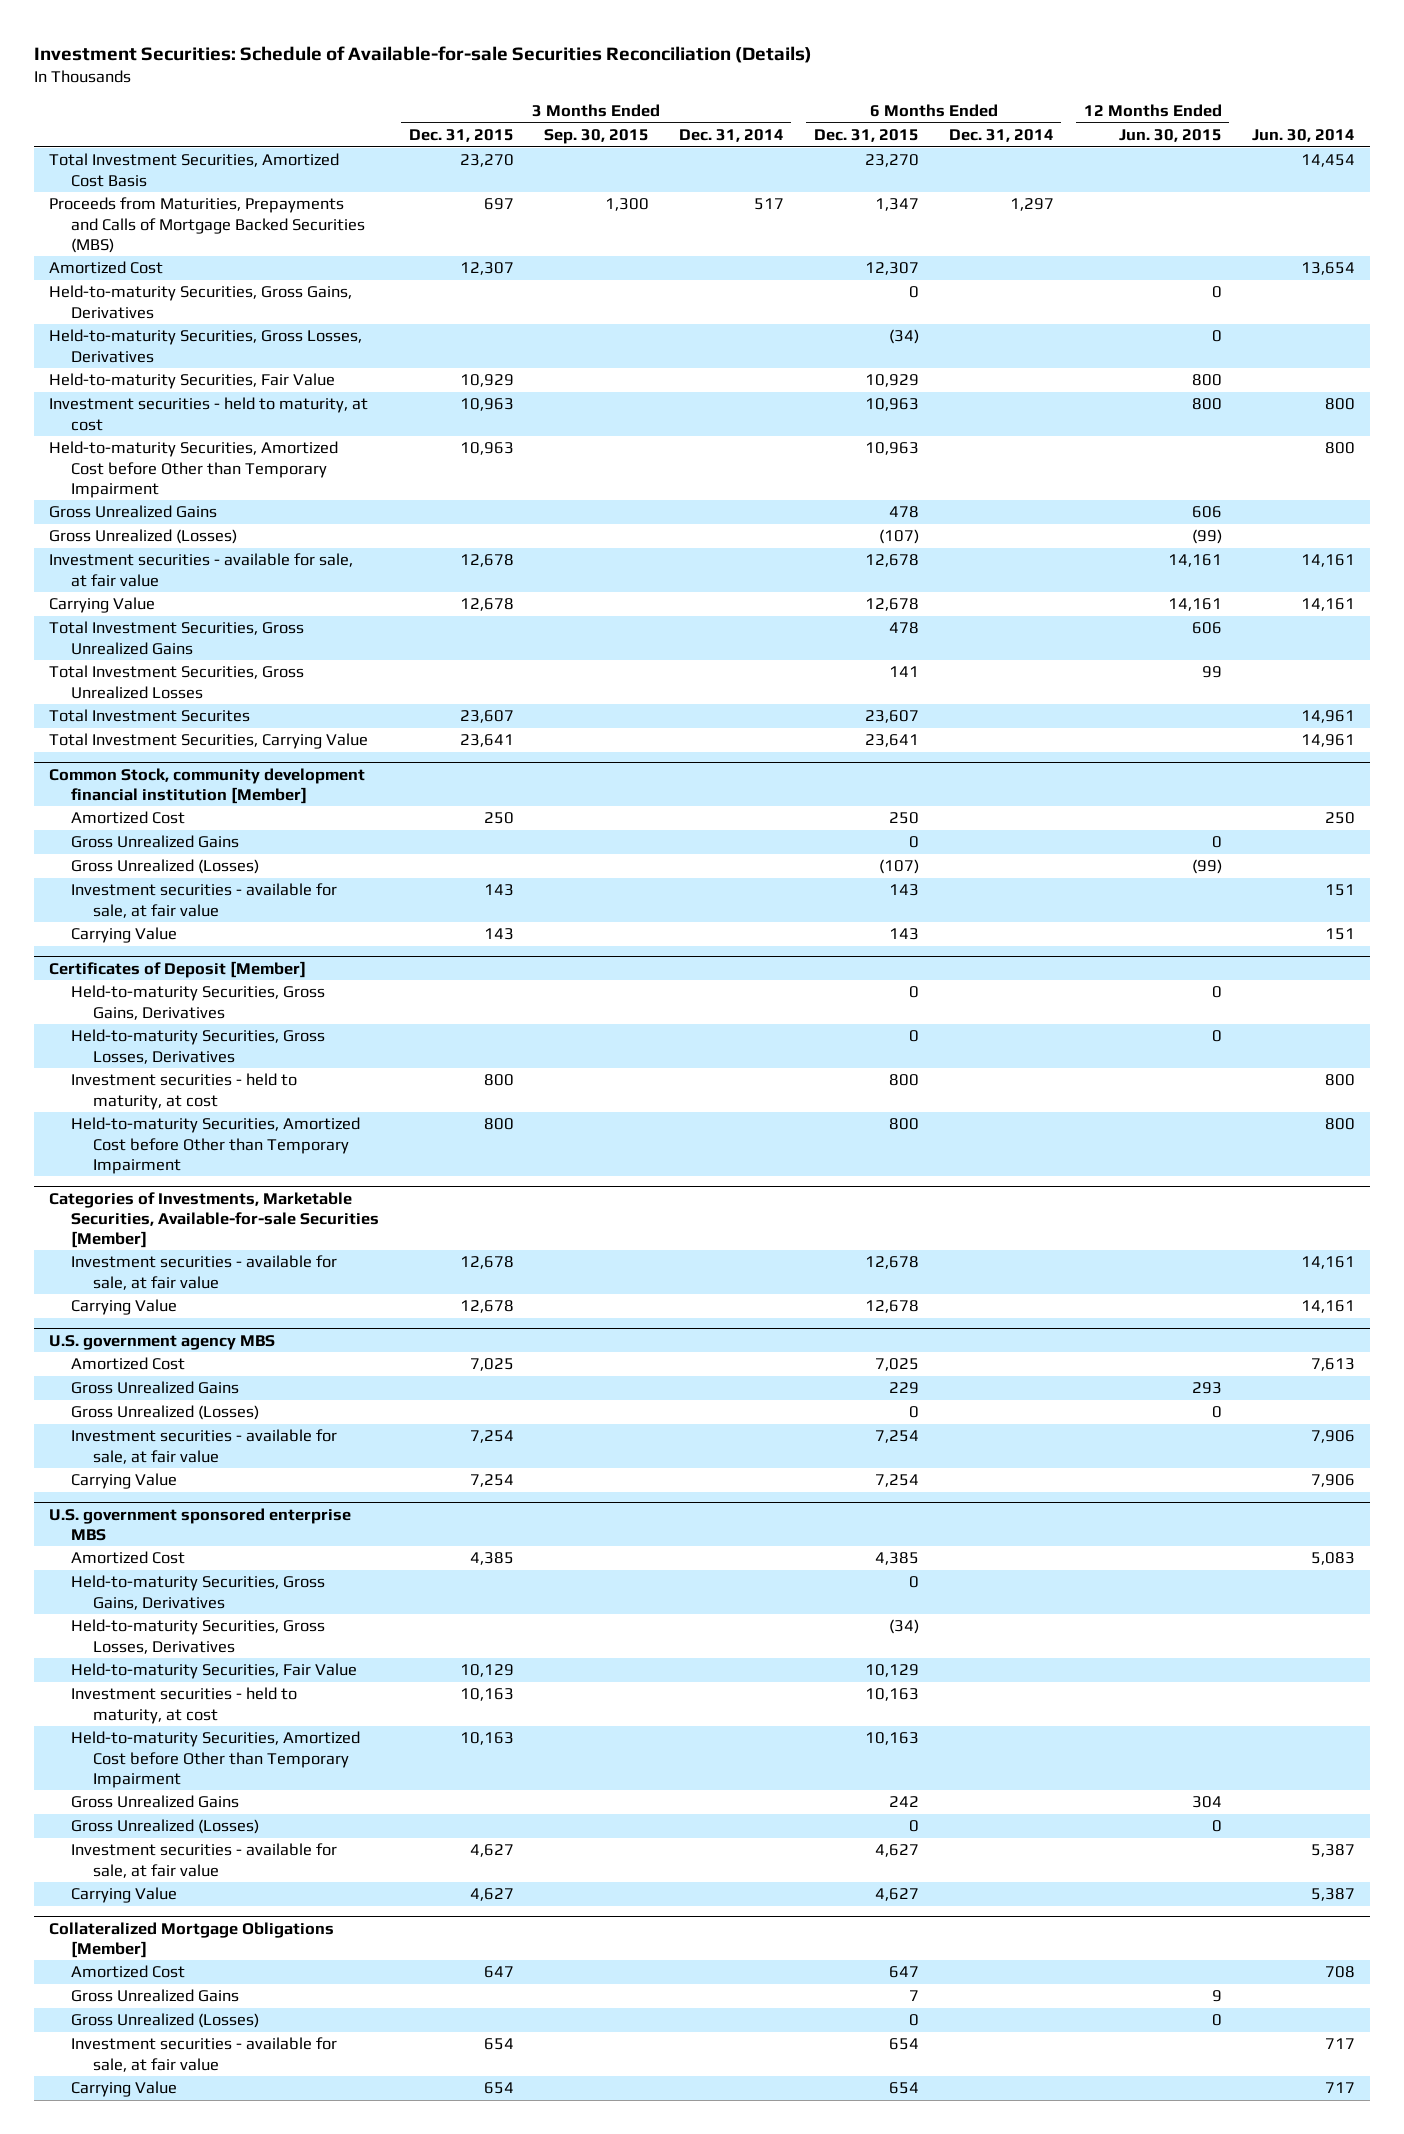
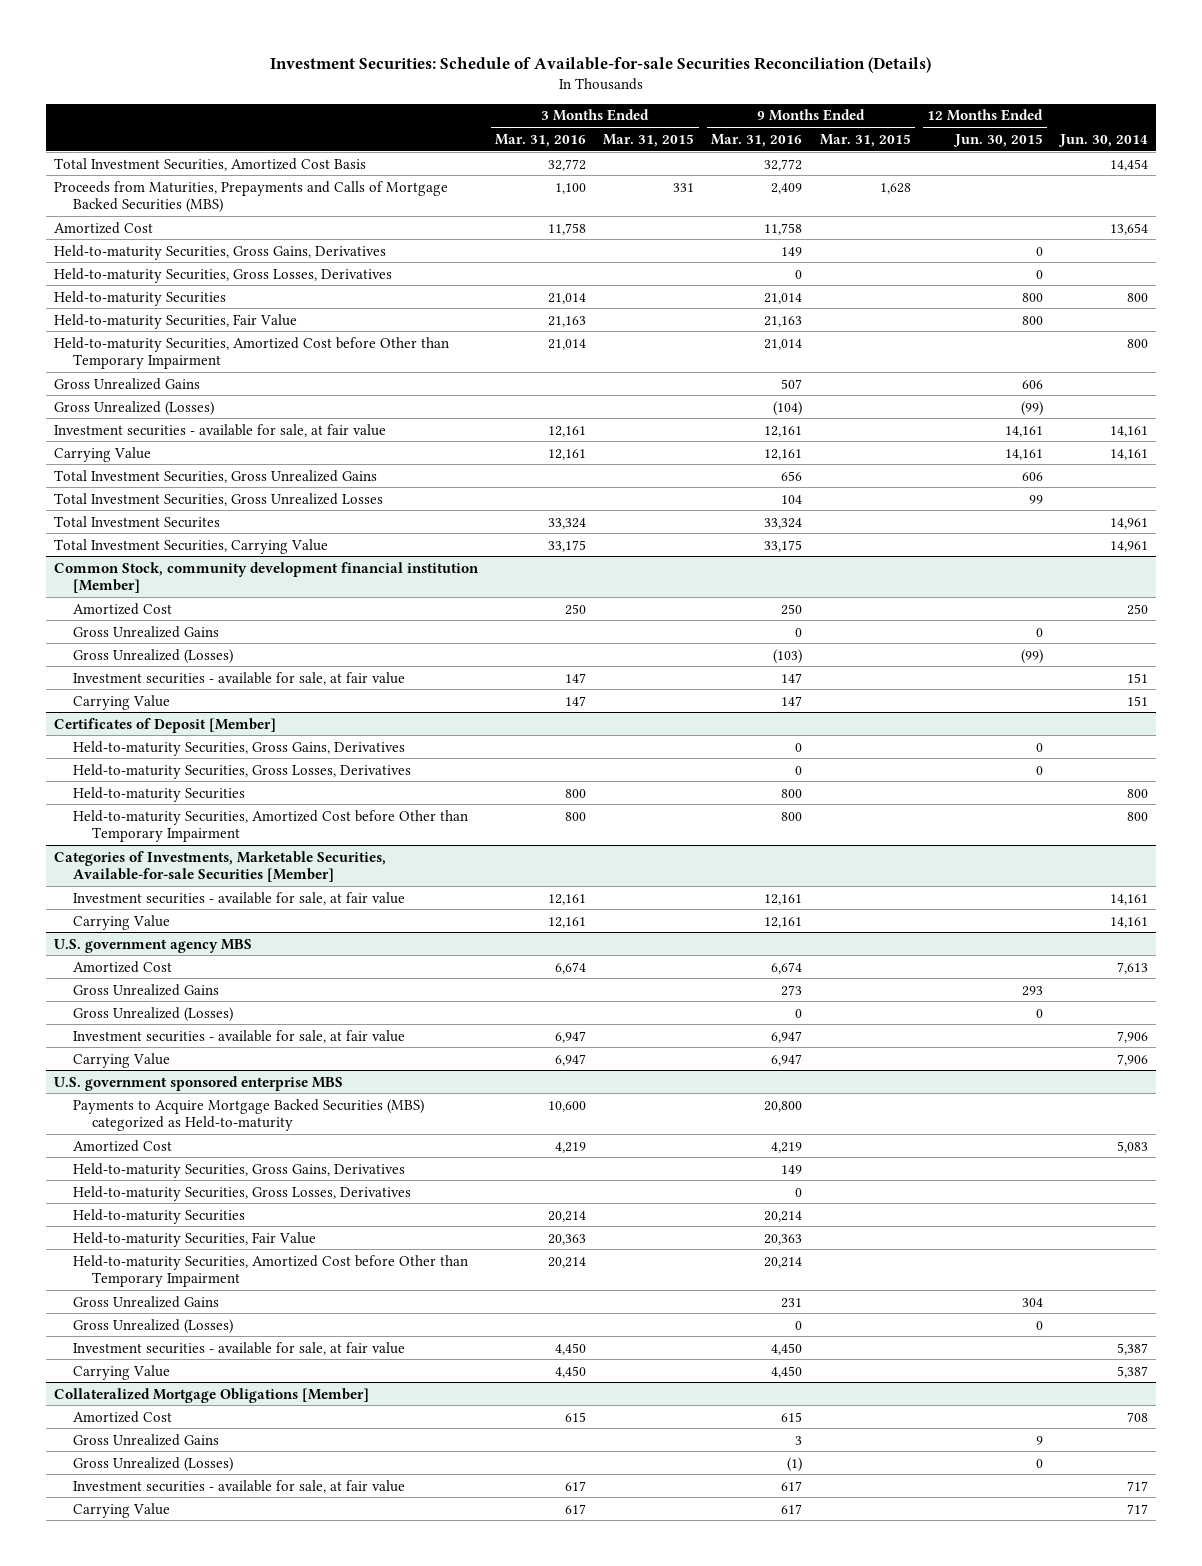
- | 3 Months Ended Dec. 31, 2015 | 3 Months Ended Sep. 30, 2015 | 3 Months Ended Dec. 31, 2014 | 6 Months Ended Dec. 31, 2015 | 6 Months Ended Dec. 31, 2014 | 12 Months Ended Jun. 30, 2015 | Jun. 30, 2014
+ | 3 Months Ended Mar. 31, 2016 | 3 Months Ended Mar. 31, 2015 | 9 Months Ended Mar. 31, 2016 | 9 Months Ended Mar. 31, 2015 | 12 Months Ended Jun. 30, 2015 | Jun. 30, 2014
+ Held-to-maturity Securities | 21,014 | | 21,014 | | 800 | 800
- Investment securities - held to maturity, at cost | 10,963 | | | 10,963 | | 800 | 800
@ Certificates of Deposit [Member]
- Investment securities - held to maturity, at cost | 800 | | | 800 | | | 800
+ Held-to-maturity Securities | 800 | | 800 | | | 800
@ U.S. government sponsored enterprise MBS
+ Payments to Acquire Mortgage Backed Securities (MBS) categorized as Held-to-maturity | 10,600 | | 20,800 | | |
+ Held-to-maturity Securities | 20,214 | | 20,214 | | |
- Investment securities - held to maturity, at cost | 10,163 | | | 10,163 | | |

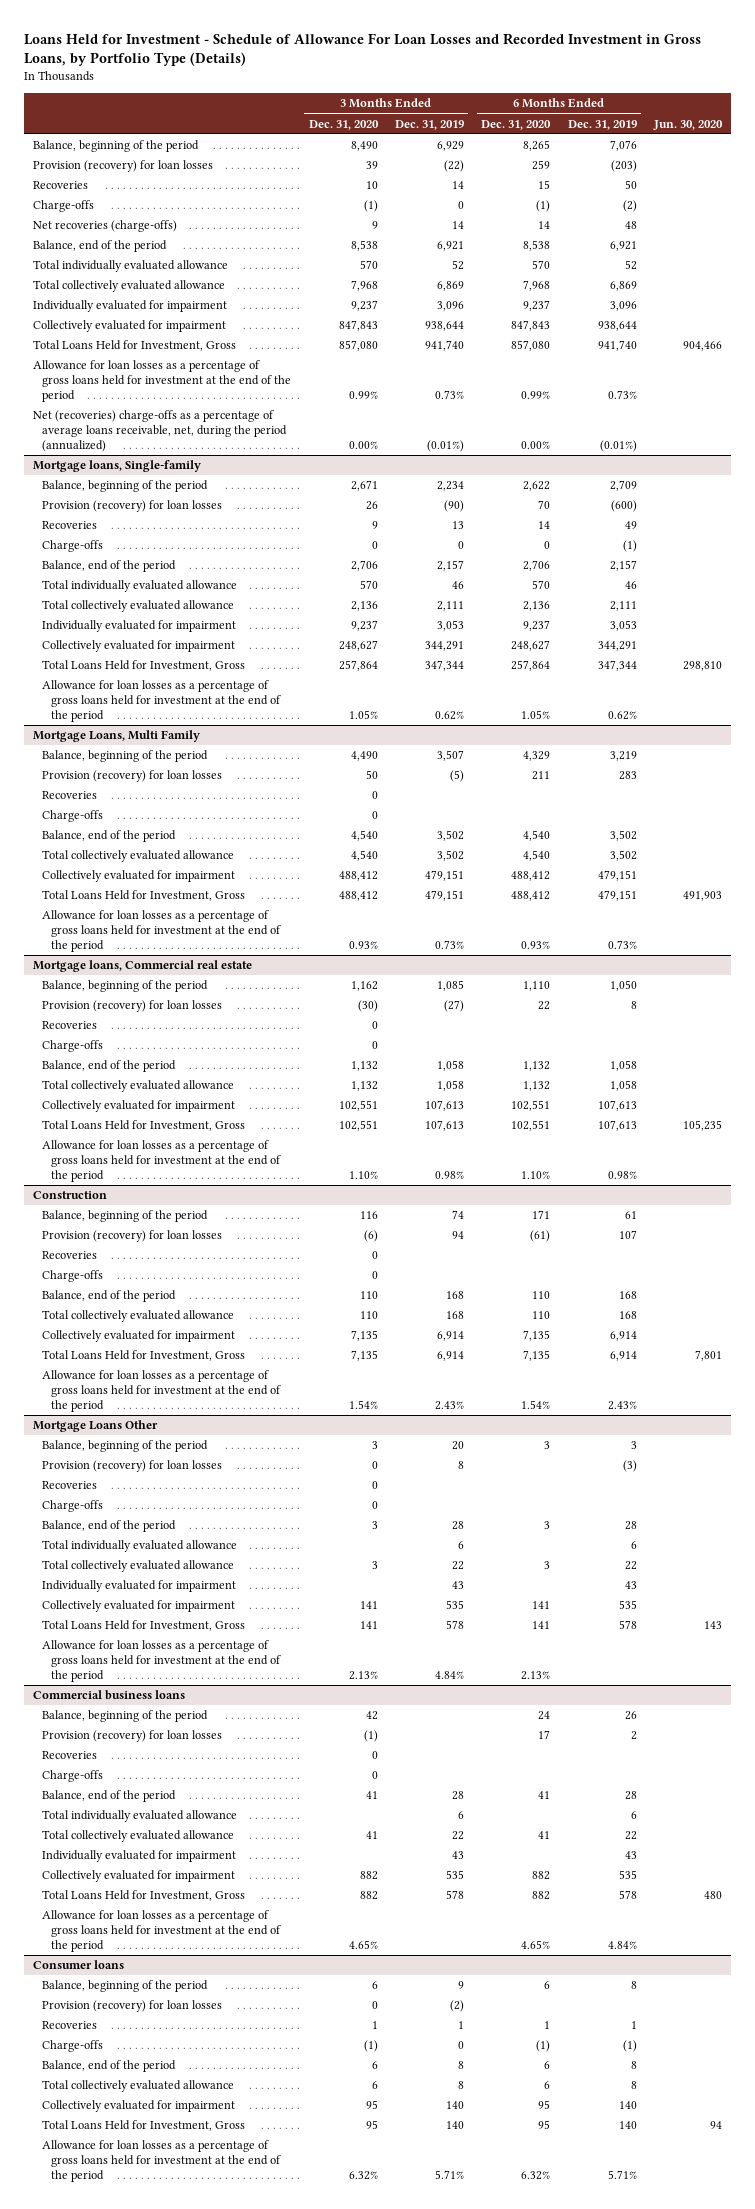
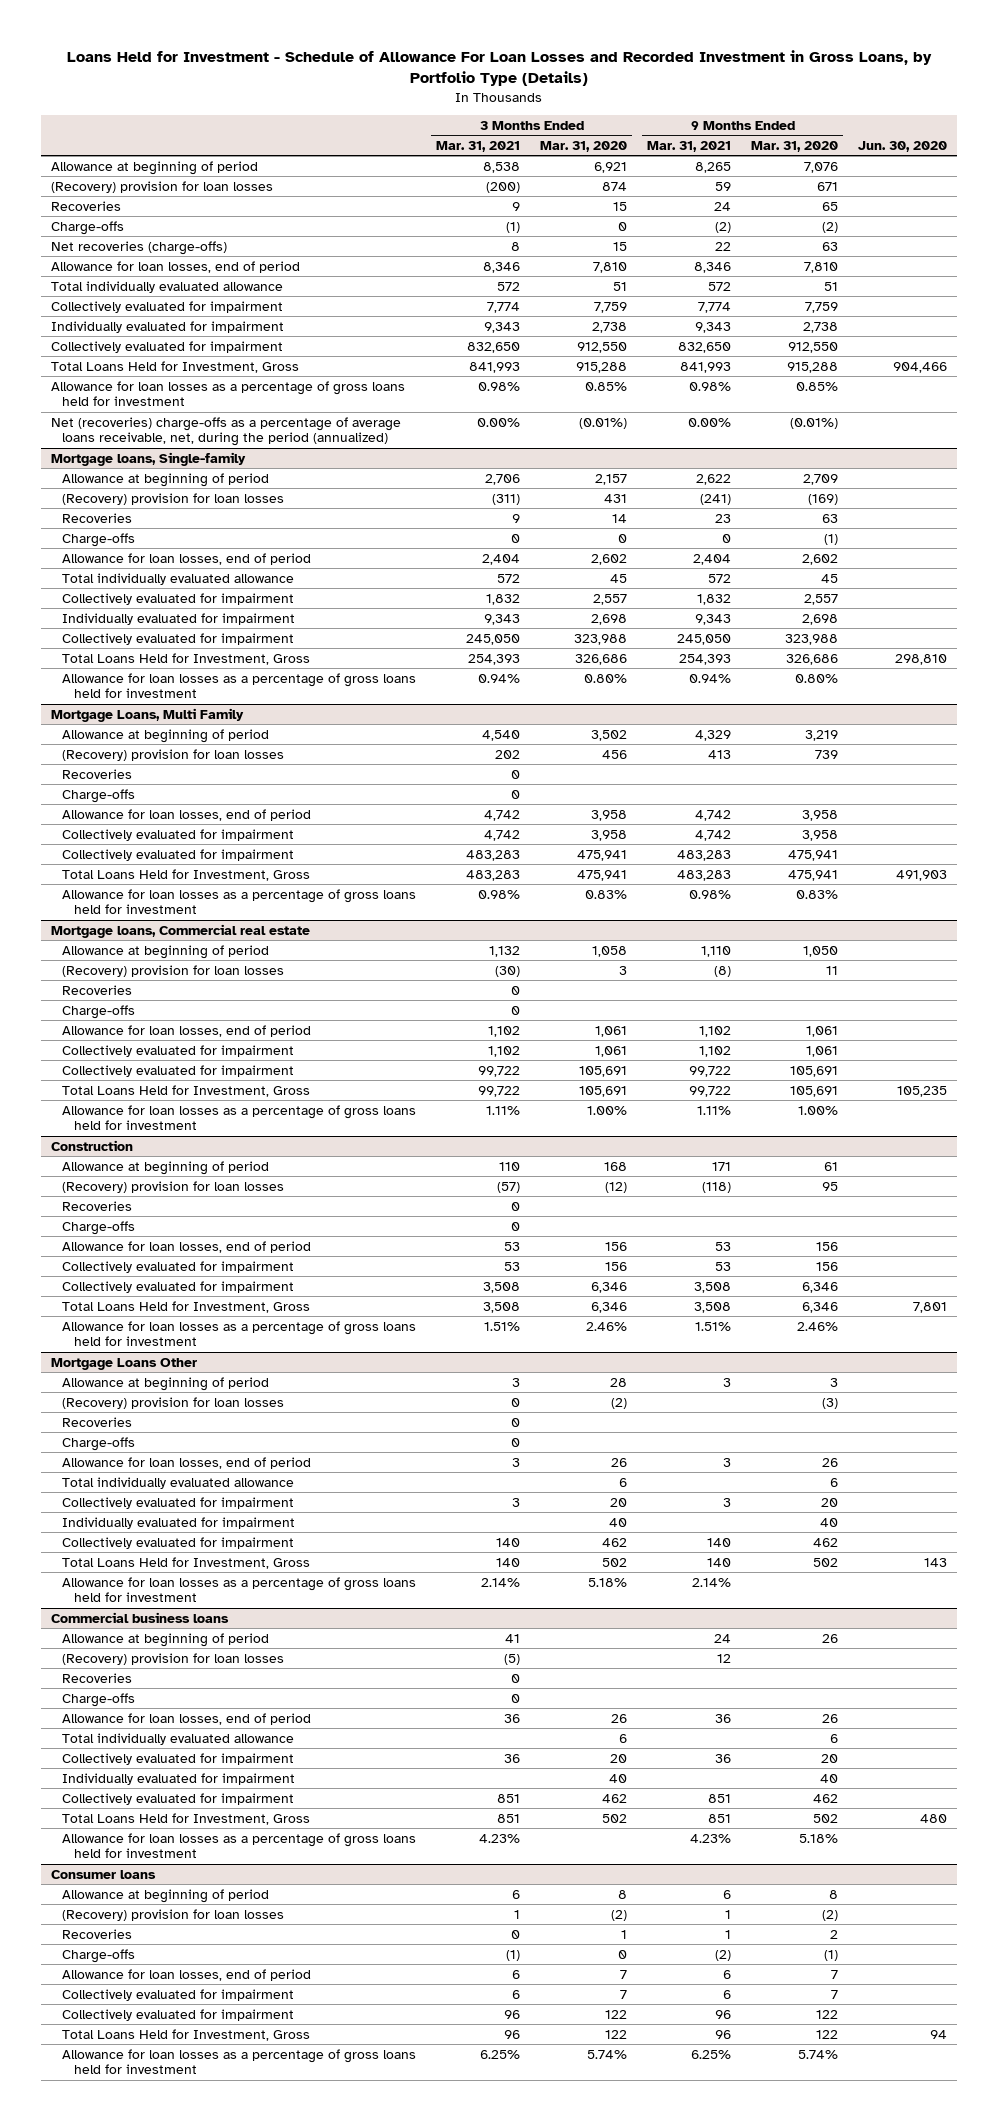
- | 3 Months Ended Dec. 31, 2020 | 3 Months Ended Dec. 31, 2019 | 6 Months Ended Dec. 31, 2020 | 6 Months Ended Dec. 31, 2019 | Jun. 30, 2020
+ | 3 Months Ended Mar. 31, 2021 | 3 Months Ended Mar. 31, 2020 | 9 Months Ended Mar. 31, 2021 | 9 Months Ended Mar. 31, 2020 | Jun. 30, 2020
- Balance, beginning of the period | 8,490 | 6,929 | 8,265 | 7,076 |
- Provision (recovery) for loan losses | 39 | (22) | 259 | (203) |
+ Allowance at beginning of period | 8,538 | 6,921 | 8,265 | 7,076 |
+ (Recovery) provision for loan losses | (200) | 874 | 59 | 671 |
- Balance, end of the period | 8,538 | 6,921 | 8,538 | 6,921 |
+ Allowance for loan losses, end of period | 8,346 | 7,810 | 8,346 | 7,810 |
- Total collectively evaluated allowance | 7,968 | 6,869 | 7,968 | 6,869 |
+ Collectively evaluated for impairment | 7,774 | 7,759 | 7,774 | 7,759 |
- Allowance for loan losses as a percentage of gross loans held for investment at the end of the period | 0.99% | 0.73% | 0.99% | 0.73% |
+ Allowance for loan losses as a percentage of gross loans held for investment | 0.98% | 0.85% | 0.98% | 0.85% |
@ Mortgage loans, Single-family
- Balance, beginning of the period | 2,671 | 2,234 | 2,622 | 2,709 |
- Provision (recovery) for loan losses | 26 | (90) | 70 | (600) |
+ Allowance at beginning of period | 2,706 | 2,157 | 2,622 | 2,709 |
+ (Recovery) provision for loan losses | (311) | 431 | (241) | (169) |
- Balance, end of the period | 2,706 | 2,157 | 2,706 | 2,157 |
+ Allowance for loan losses, end of period | 2,404 | 2,602 | 2,404 | 2,602 |
- Total collectively evaluated allowance | 2,136 | 2,111 | 2,136 | 2,111 |
+ Collectively evaluated for impairment | 1,832 | 2,557 | 1,832 | 2,557 |
- Allowance for loan losses as a percentage of gross loans held for investment at the end of the period | 1.05% | 0.62% | 1.05% | 0.62% |
+ Allowance for loan losses as a percentage of gross loans held for investment | 0.94% | 0.80% | 0.94% | 0.80% |
@ Mortgage Loans, Multi Family
- Balance, beginning of the period | 4,490 | 3,507 | 4,329 | 3,219 |
- Provision (recovery) for loan losses | 50 | (5) | 211 | 283 |
+ Allowance at beginning of period | 4,540 | 3,502 | 4,329 | 3,219 |
+ (Recovery) provision for loan losses | 202 | 456 | 413 | 739 |
- Balance, end of the period | 4,540 | 3,502 | 4,540 | 3,502 |
- Total collectively evaluated allowance | 4,540 | 3,502 | 4,540 | 3,502 |
+ Allowance for loan losses, end of period | 4,742 | 3,958 | 4,742 | 3,958 |
+ Collectively evaluated for impairment | 483,283 | 475,941 | 483,283 | 475,941 |
- Allowance for loan losses as a percentage of gross loans held for investment at the end of the period | 0.93% | 0.73% | 0.93% | 0.73% |
+ Allowance for loan losses as a percentage of gross loans held for investment | 0.98% | 0.83% | 0.98% | 0.83% |
@ Mortgage loans, Commercial real estate
- Balance, beginning of the period | 1,162 | 1,085 | 1,110 | 1,050 |
- Provision (recovery) for loan losses | (30) | (27) | 22 | 8 |
+ Allowance at beginning of period | 1,132 | 1,058 | 1,110 | 1,050 |
+ (Recovery) provision for loan losses | (30) | 3 | (8) | 11 |
- Balance, end of the period | 1,132 | 1,058 | 1,132 | 1,058 |
- Total collectively evaluated allowance | 1,132 | 1,058 | 1,132 | 1,058 |
+ Allowance for loan losses, end of period | 1,102 | 1,061 | 1,102 | 1,061 |
+ Collectively evaluated for impairment | 99,722 | 105,691 | 99,722 | 105,691 |
- Allowance for loan losses as a percentage of gross loans held for investment at the end of the period | 1.10% | 0.98% | 1.10% | 0.98% |
+ Allowance for loan losses as a percentage of gross loans held for investment | 1.11% | 1.00% | 1.11% | 1.00% |
@ Construction
- Balance, beginning of the period | 116 | 74 | 171 | 61 |
- Provision (recovery) for loan losses | (6) | 94 | (61) | 107 |
+ Allowance at beginning of period | 110 | 168 | 171 | 61 |
+ (Recovery) provision for loan losses | (57) | (12) | (118) | 95 |
- Balance, end of the period | 110 | 168 | 110 | 168 |
- Total collectively evaluated allowance | 110 | 168 | 110 | 168 |
+ Allowance for loan losses, end of period | 53 | 156 | 53 | 156 |
+ Collectively evaluated for impairment | 3,508 | 6,346 | 3,508 | 6,346 |
- Allowance for loan losses as a percentage of gross loans held for investment at the end of the period | 1.54% | 2.43% | 1.54% | 2.43% |
+ Allowance for loan losses as a percentage of gross loans held for investment | 1.51% | 2.46% | 1.51% | 2.46% |
@ Mortgage Loans Other
- Balance, beginning of the period | 3 | 20 | 3 | 3 |
- Provision (recovery) for loan losses | 0 | 8 | | (3) |
+ Allowance at beginning of period | 3 | 28 | 3 | 3 |
+ (Recovery) provision for loan losses | 0 | (2) | | (3) |
- Balance, end of the period | 3 | 28 | 3 | 28 |
+ Allowance for loan losses, end of period | 3 | 26 | 3 | 26 |
- Total collectively evaluated allowance | 3 | 22 | 3 | 22 |
+ Collectively evaluated for impairment | 3 | 20 | 3 | 20 |
- Allowance for loan losses as a percentage of gross loans held for investment at the end of the period | 2.13% | 4.84% | 2.13% | |
+ Allowance for loan losses as a percentage of gross loans held for investment | 2.14% | 5.18% | 2.14% | |
@ Commercial business loans
- Balance, beginning of the period | 42 | | 24 | 26 |
- Provision (recovery) for loan losses | (1) | | 17 | 2 |
+ Allowance at beginning of period | 41 | | 24 | 26 |
+ (Recovery) provision for loan losses | (5) | | 12 | |
- Balance, end of the period | 41 | 28 | 41 | 28 |
+ Allowance for loan losses, end of period | 36 | 26 | 36 | 26 |
- Total collectively evaluated allowance | 41 | 22 | 41 | 22 |
+ Collectively evaluated for impairment | 36 | 20 | 36 | 20 |
- Allowance for loan losses as a percentage of gross loans held for investment at the end of the period | 4.65% | | 4.65% | 4.84% |
+ Allowance for loan losses as a percentage of gross loans held for investment | 4.23% | | 4.23% | 5.18% |
@ Consumer loans
- Balance, beginning of the period | 6 | 9 | 6 | 8 |
- Provision (recovery) for loan losses | 0 | (2) | | |
+ Allowance at beginning of period | 6 | 8 | 6 | 8 |
+ (Recovery) provision for loan losses | 1 | (2) | 1 | (2) |
- Balance, end of the period | 6 | 8 | 6 | 8 |
- Total collectively evaluated allowance | 6 | 8 | 6 | 8 |
+ Allowance for loan losses, end of period | 6 | 7 | 6 | 7 |
+ Collectively evaluated for impairment | 96 | 122 | 96 | 122 |
- Allowance for loan losses as a percentage of gross loans held for investment at the end of the period | 6.32% | 5.71% | 6.32% | 5.71% |
+ Allowance for loan losses as a percentage of gross loans held for investment | 6.25% | 5.74% | 6.25% | 5.74% |

